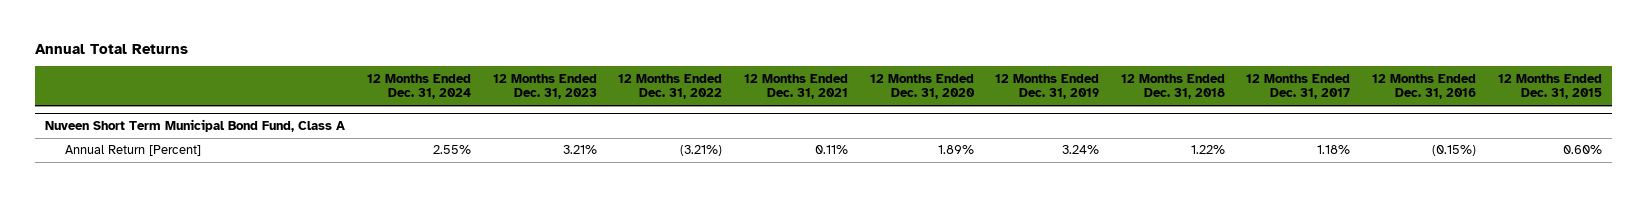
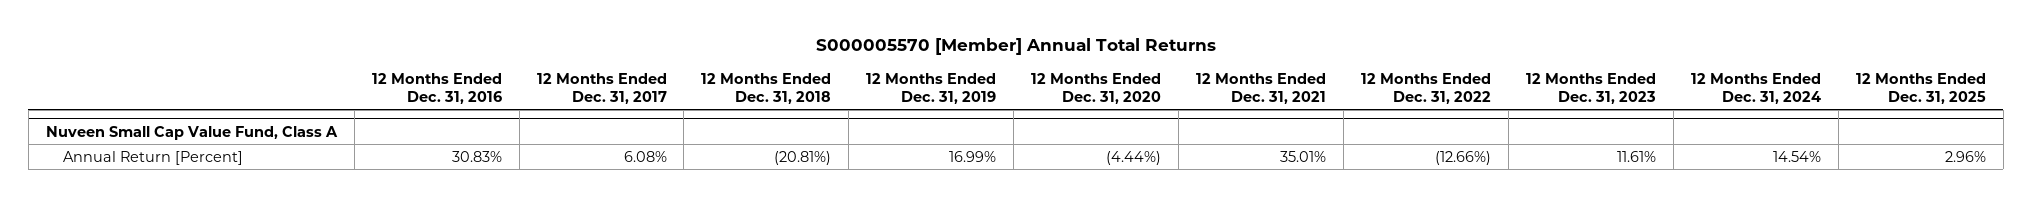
- Annual Total Returns
+ S000005570 [Member] Annual Total Returns
- | 12 Months Ended Dec. 31, 2024 | 12 Months Ended Dec. 31, 2023 | 12 Months Ended Dec. 31, 2022 | 12 Months Ended Dec. 31, 2021 | 12 Months Ended Dec. 31, 2020 | 12 Months Ended Dec. 31, 2019 | 12 Months Ended Dec. 31, 2018 | 12 Months Ended Dec. 31, 2017 | 12 Months Ended Dec. 31, 2016 | 12 Months Ended Dec. 31, 2015
+ | 12 Months Ended Dec. 31, 2016 | 12 Months Ended Dec. 31, 2017 | 12 Months Ended Dec. 31, 2018 | 12 Months Ended Dec. 31, 2019 | 12 Months Ended Dec. 31, 2020 | 12 Months Ended Dec. 31, 2021 | 12 Months Ended Dec. 31, 2022 | 12 Months Ended Dec. 31, 2023 | 12 Months Ended Dec. 31, 2024 | 12 Months Ended Dec. 31, 2025
- Nuveen Short Term Municipal Bond Fund, Class A
- Annual Return [Percent] | 2.55% | 3.21% | (3.21%) | 0.11% | 1.89% | 3.24% | 1.22% | 1.18% | (0.15%) | 0.60%
+ Nuveen Small Cap Value Fund, Class A
+ Annual Return [Percent] | 30.83% | 6.08% | (20.81%) | 16.99% | (4.44%) | 35.01% | (12.66%) | 11.61% | 14.54% | 2.96%

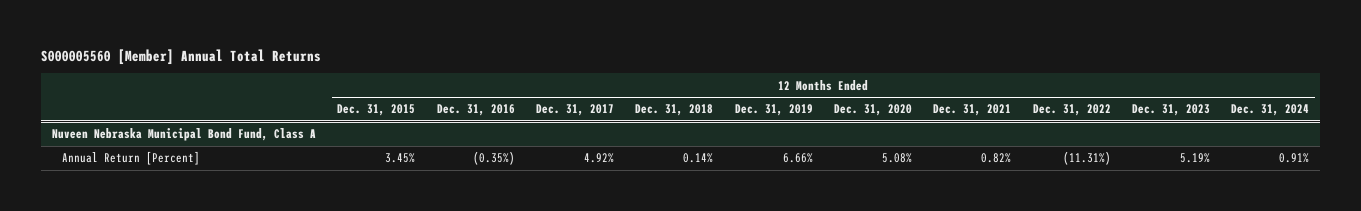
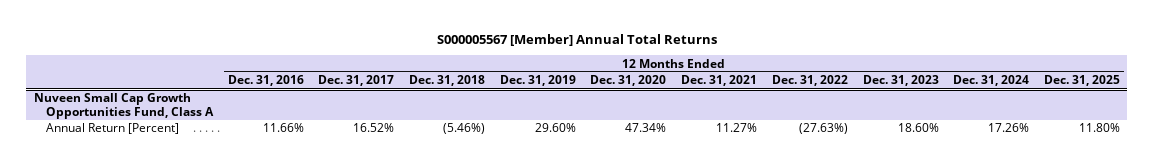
- S000005560 [Member] Annual Total Returns
+ S000005567 [Member] Annual Total Returns
- | 12 Months Ended Dec. 31, 2015 | 12 Months Ended Dec. 31, 2016 | 12 Months Ended Dec. 31, 2017 | 12 Months Ended Dec. 31, 2018 | 12 Months Ended Dec. 31, 2019 | 12 Months Ended Dec. 31, 2020 | 12 Months Ended Dec. 31, 2021 | 12 Months Ended Dec. 31, 2022 | 12 Months Ended Dec. 31, 2023 | 12 Months Ended Dec. 31, 2024
+ | 12 Months Ended Dec. 31, 2016 | 12 Months Ended Dec. 31, 2017 | 12 Months Ended Dec. 31, 2018 | 12 Months Ended Dec. 31, 2019 | 12 Months Ended Dec. 31, 2020 | 12 Months Ended Dec. 31, 2021 | 12 Months Ended Dec. 31, 2022 | 12 Months Ended Dec. 31, 2023 | 12 Months Ended Dec. 31, 2024 | 12 Months Ended Dec. 31, 2025
- Nuveen Nebraska Municipal Bond Fund, Class A
- Annual Return [Percent] | 3.45% | (0.35%) | 4.92% | 0.14% | 6.66% | 5.08% | 0.82% | (11.31%) | 5.19% | 0.91%
+ Nuveen Small Cap Growth Opportunities Fund, Class A
+ Annual Return [Percent] | 11.66% | 16.52% | (5.46%) | 29.60% | 47.34% | 11.27% | (27.63%) | 18.60% | 17.26% | 11.80%

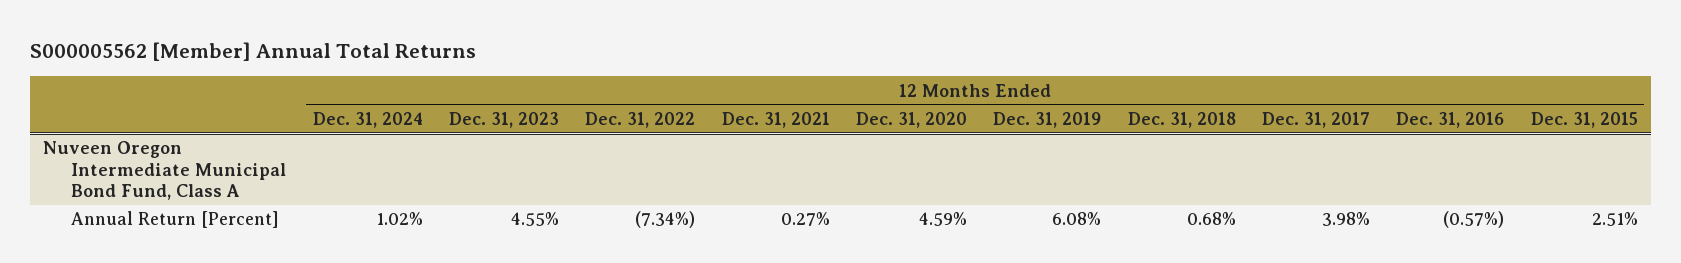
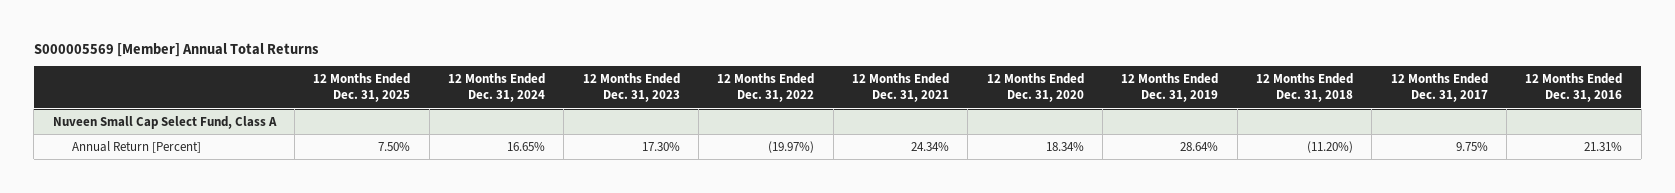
- S000005562 [Member] Annual Total Returns
+ S000005569 [Member] Annual Total Returns
- | 12 Months Ended Dec. 31, 2024 | 12 Months Ended Dec. 31, 2023 | 12 Months Ended Dec. 31, 2022 | 12 Months Ended Dec. 31, 2021 | 12 Months Ended Dec. 31, 2020 | 12 Months Ended Dec. 31, 2019 | 12 Months Ended Dec. 31, 2018 | 12 Months Ended Dec. 31, 2017 | 12 Months Ended Dec. 31, 2016 | 12 Months Ended Dec. 31, 2015
+ | 12 Months Ended Dec. 31, 2025 | 12 Months Ended Dec. 31, 2024 | 12 Months Ended Dec. 31, 2023 | 12 Months Ended Dec. 31, 2022 | 12 Months Ended Dec. 31, 2021 | 12 Months Ended Dec. 31, 2020 | 12 Months Ended Dec. 31, 2019 | 12 Months Ended Dec. 31, 2018 | 12 Months Ended Dec. 31, 2017 | 12 Months Ended Dec. 31, 2016
- Nuveen Oregon Intermediate Municipal Bond Fund, Class A
- Annual Return [Percent] | 1.02% | 4.55% | (7.34%) | 0.27% | 4.59% | 6.08% | 0.68% | 3.98% | (0.57%) | 2.51%
+ Nuveen Small Cap Select Fund, Class A
+ Annual Return [Percent] | 7.50% | 16.65% | 17.30% | (19.97%) | 24.34% | 18.34% | 28.64% | (11.20%) | 9.75% | 21.31%

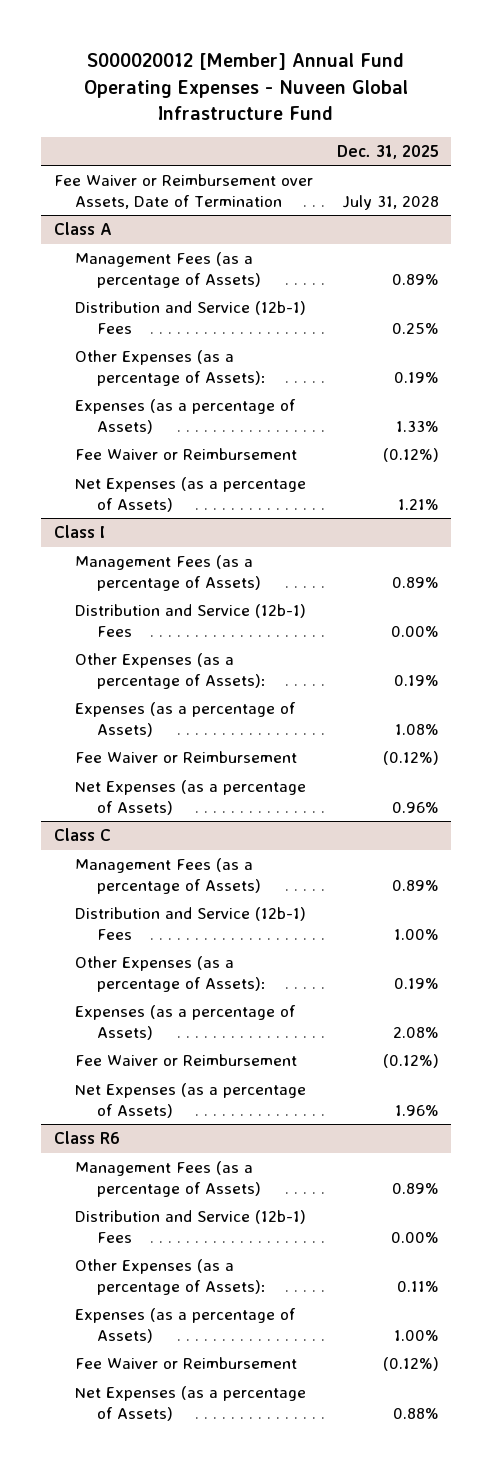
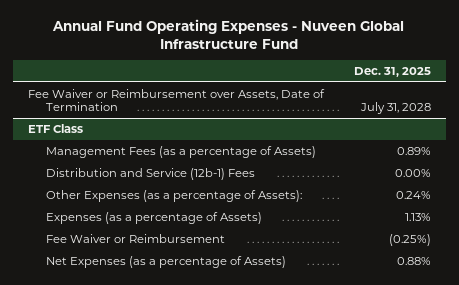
- S000020012 [Member] Annual Fund Operating Expenses - Nuveen Global Infrastructure Fund
+ Annual Fund Operating Expenses - Nuveen Global Infrastructure Fund
- Class A
- Management Fees (as a percentage of Assets) | 0.89%
- Distribution and Service (12b-1) Fees | 0.25%
- Other Expenses (as a percentage of Assets): | 0.19%
- Expenses (as a percentage of Assets) | 1.33%
- Fee Waiver or Reimbursement | (0.12%)
- Net Expenses (as a percentage of Assets) | 1.21%
- Class I
- Management Fees (as a percentage of Assets) | 0.89%
- Distribution and Service (12b-1) Fees | 0.00%
- Other Expenses (as a percentage of Assets): | 0.19%
- Expenses (as a percentage of Assets) | 1.08%
- Fee Waiver or Reimbursement | (0.12%)
- Net Expenses (as a percentage of Assets) | 0.96%
- Class C
- Management Fees (as a percentage of Assets) | 0.89%
- Distribution and Service (12b-1) Fees | 1.00%
- Other Expenses (as a percentage of Assets): | 0.19%
- Expenses (as a percentage of Assets) | 2.08%
- Fee Waiver or Reimbursement | (0.12%)
- Net Expenses (as a percentage of Assets) | 1.96%
- Class R6
+ ETF Class
- Other Expenses (as a percentage of Assets): | 0.11%
- Expenses (as a percentage of Assets) | 1.00%
- Fee Waiver or Reimbursement | (0.12%)
+ Other Expenses (as a percentage of Assets): | 0.24%
+ Expenses (as a percentage of Assets) | 1.13%
+ Fee Waiver or Reimbursement | (0.25%)

